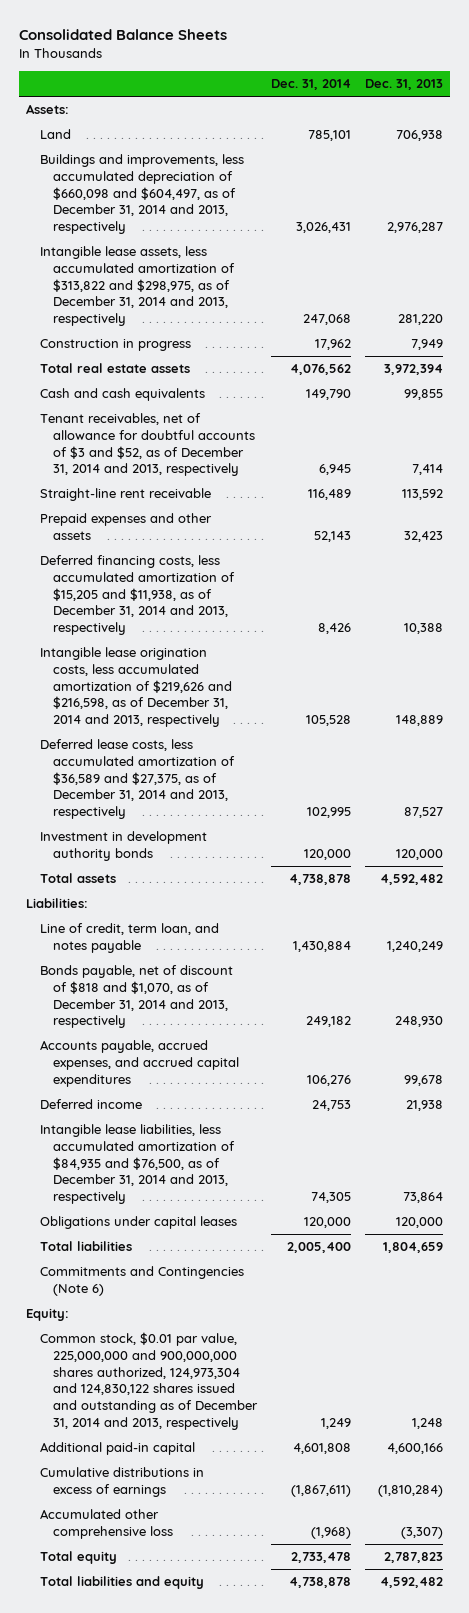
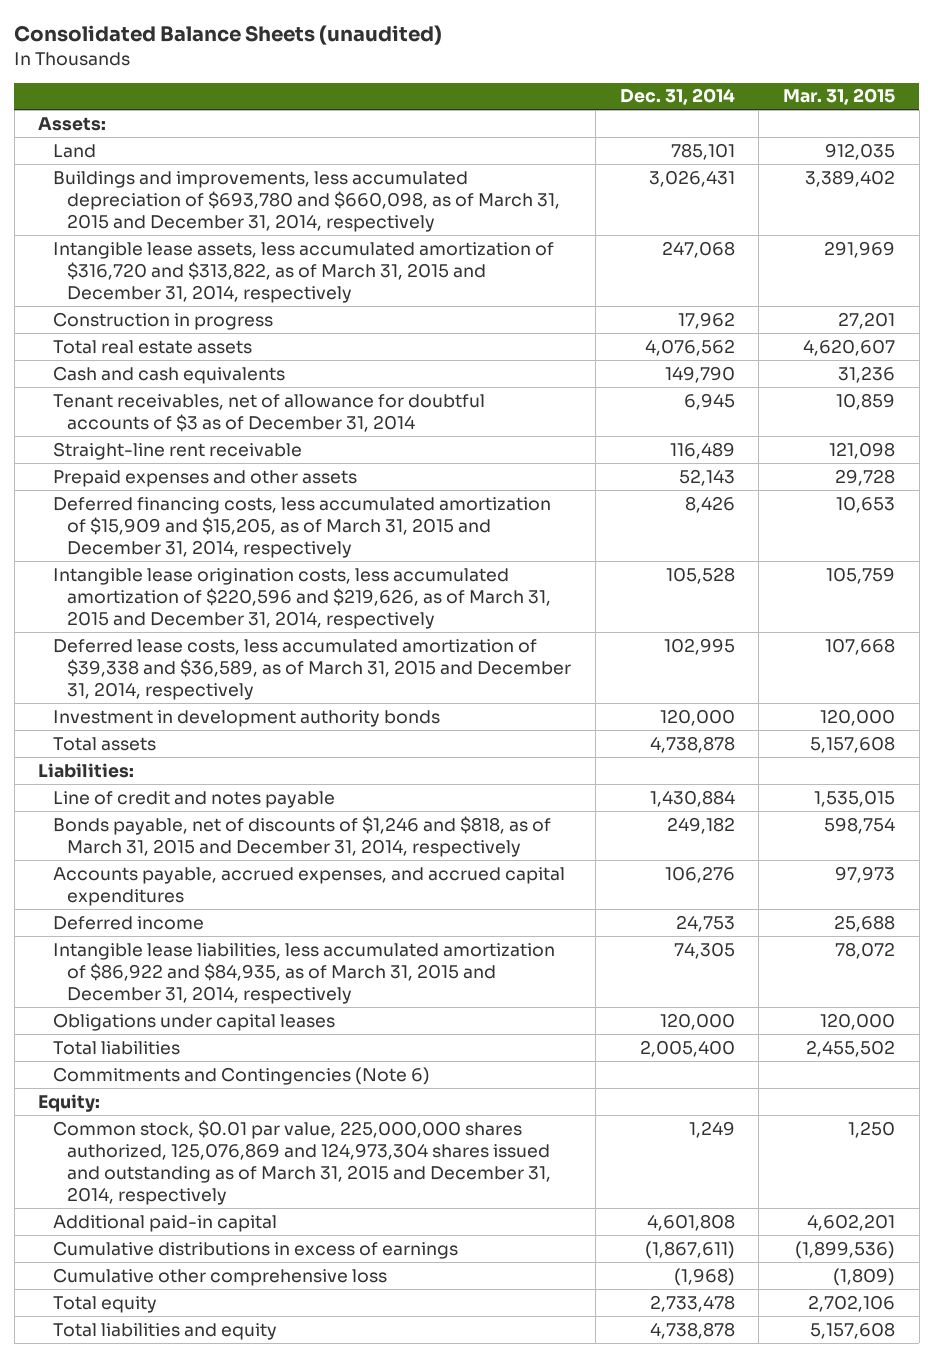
- Consolidated Balance Sheets
+ Consolidated Balance Sheets (unaudited)
- | Dec. 31, 2014 | Dec. 31, 2013
+ | Dec. 31, 2014 | Mar. 31, 2015
- Buildings and improvements, less accumulated depreciation of $660,098 and $604,497, as of December 31, 2014 and 2013, respectively | 3,026,431 | 2,976,287
- Intangible lease assets, less accumulated amortization of $313,822 and $298,975, as of December 31, 2014 and 2013, respectively | 247,068 | 281,220
+ Buildings and improvements, less accumulated depreciation of $693,780 and $660,098, as of March 31, 2015 and December 31, 2014, respectively | 3,026,431 | 3,389,402
+ Intangible lease assets, less accumulated amortization of $316,720 and $313,822, as of March 31, 2015 and December 31, 2014, respectively | 247,068 | 291,969
- Tenant receivables, net of allowance for doubtful accounts of $3 and $52, as of December 31, 2014 and 2013, respectively | 6,945 | 7,414
+ Tenant receivables, net of allowance for doubtful accounts of $3 as of December 31, 2014 | 6,945 | 10,859
- Deferred financing costs, less accumulated amortization of $15,205 and $11,938, as of December 31, 2014 and 2013, respectively | 8,426 | 10,388
- Intangible lease origination costs, less accumulated amortization of $219,626 and $216,598, as of December 31, 2014 and 2013, respectively | 105,528 | 148,889
- Deferred lease costs, less accumulated amortization of $36,589 and $27,375, as of December 31, 2014 and 2013, respectively | 102,995 | 87,527
+ Deferred financing costs, less accumulated amortization of $15,909 and $15,205, as of March 31, 2015 and December 31, 2014, respectively | 8,426 | 10,653
+ Intangible lease origination costs, less accumulated amortization of $220,596 and $219,626, as of March 31, 2015 and December 31, 2014, respectively | 105,528 | 105,759
+ Deferred lease costs, less accumulated amortization of $39,338 and $36,589, as of March 31, 2015 and December 31, 2014, respectively | 102,995 | 107,668
- Line of credit, term loan, and notes payable | 1,430,884 | 1,240,249
- Bonds payable, net of discount of $818 and $1,070, as of December 31, 2014 and 2013, respectively | 249,182 | 248,930
+ Line of credit and notes payable | 1,430,884 | 1,535,015
+ Bonds payable, net of discounts of $1,246 and $818, as of March 31, 2015 and December 31, 2014, respectively | 249,182 | 598,754
- Intangible lease liabilities, less accumulated amortization of $84,935 and $76,500, as of December 31, 2014 and 2013, respectively | 74,305 | 73,864
+ Intangible lease liabilities, less accumulated amortization of $86,922 and $84,935, as of March 31, 2015 and December 31, 2014, respectively | 74,305 | 78,072
- Common stock, $0.01 par value, 225,000,000 and 900,000,000 shares authorized, 124,973,304 and 124,830,122 shares issued and outstanding as of December 31, 2014 and 2013, respectively | 1,249 | 1,248
+ Common stock, $0.01 par value, 225,000,000 shares authorized, 125,076,869 and 124,973,304 shares issued and outstanding as of March 31, 2015 and December 31, 2014, respectively | 1,249 | 1,250
- Accumulated other comprehensive loss | (1,968) | (3,307)
+ Cumulative other comprehensive loss | (1,968) | (1,809)

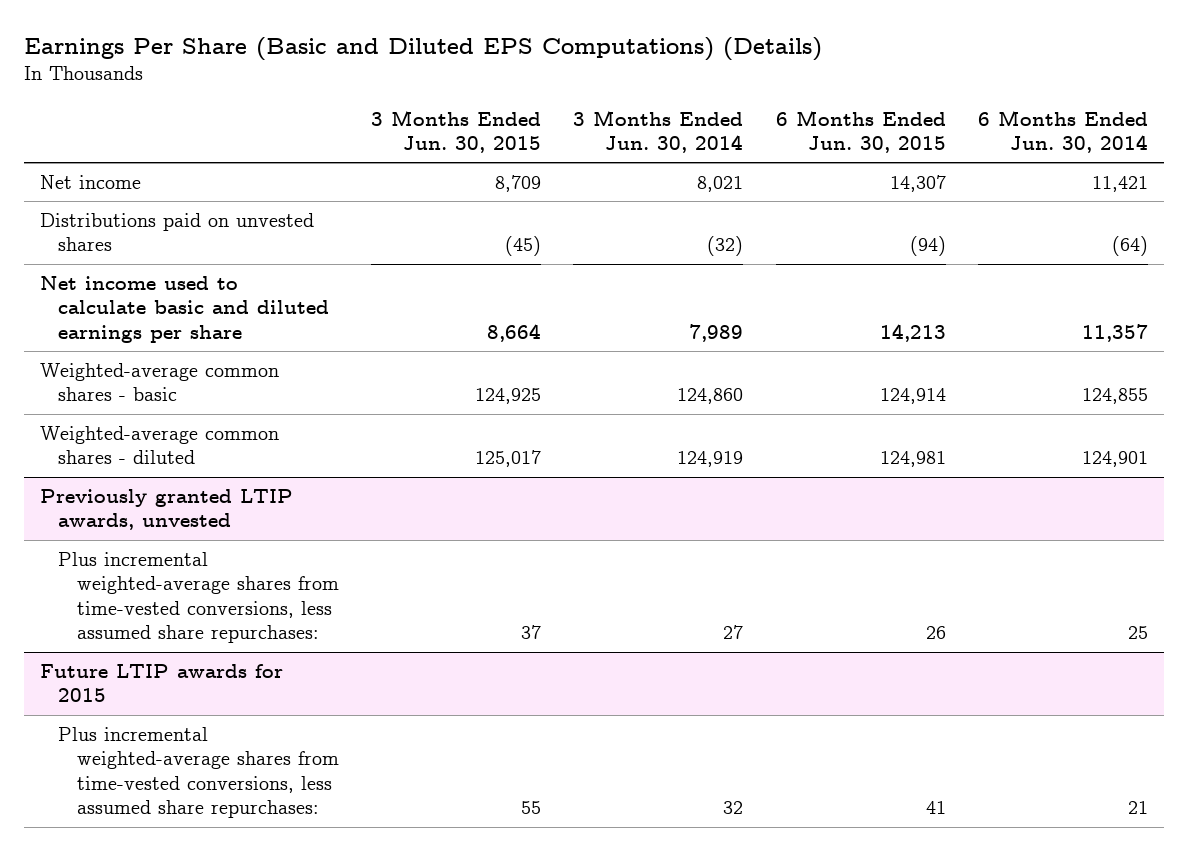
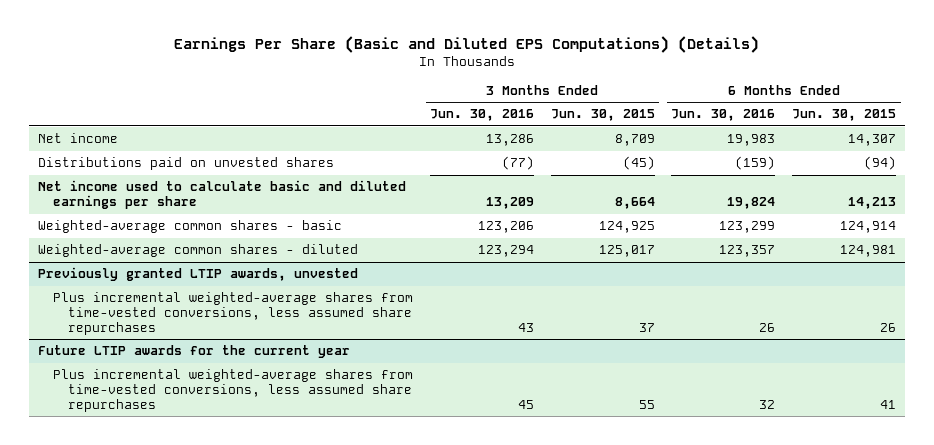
- | 3 Months Ended Jun. 30, 2015 | 3 Months Ended Jun. 30, 2014 | 6 Months Ended Jun. 30, 2015 | 6 Months Ended Jun. 30, 2014
+ | 3 Months Ended Jun. 30, 2016 | 3 Months Ended Jun. 30, 2015 | 6 Months Ended Jun. 30, 2016 | 6 Months Ended Jun. 30, 2015
@ Previously granted LTIP awards, unvested
- Plus incremental weighted-average shares from time-vested conversions, less assumed share repurchases: | 37 | 27 | 26 | 25
- Future LTIP awards for 2015
- Plus incremental weighted-average shares from time-vested conversions, less assumed share repurchases: | 55 | 32 | 41 | 21
@ Previously granted LTIP awards, unvested
+ Plus incremental weighted-average shares from time-vested conversions, less assumed share repurchases | 43 | 37 | 26 | 26
+ Future LTIP awards for the current year
+ Plus incremental weighted-average shares from time-vested conversions, less assumed share repurchases | 45 | 55 | 32 | 41

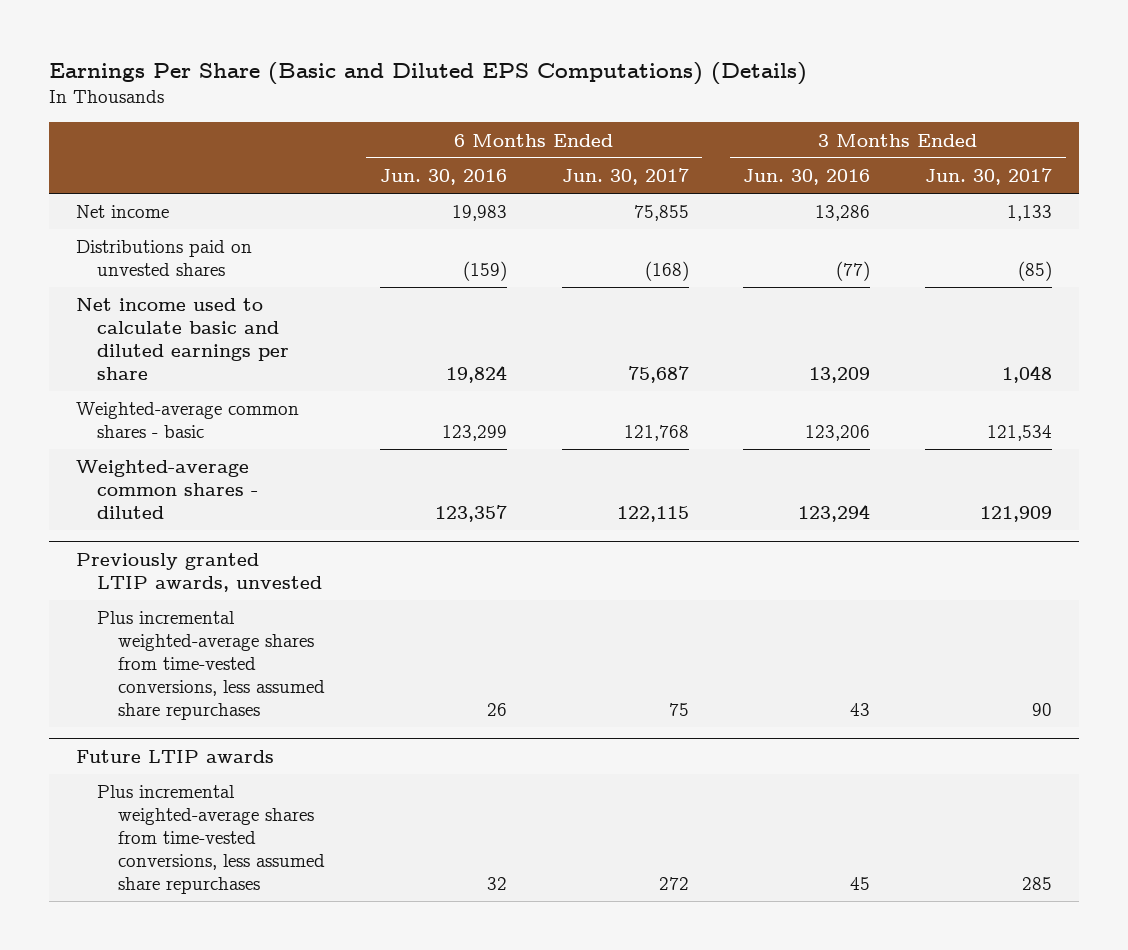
- | 3 Months Ended Jun. 30, 2016 | 3 Months Ended Jun. 30, 2015 | 6 Months Ended Jun. 30, 2016 | 6 Months Ended Jun. 30, 2015
+ | 6 Months Ended Jun. 30, 2016 | 6 Months Ended Jun. 30, 2017 | 3 Months Ended Jun. 30, 2016 | 3 Months Ended Jun. 30, 2017
- Future LTIP awards for the current year
+ Future LTIP awards

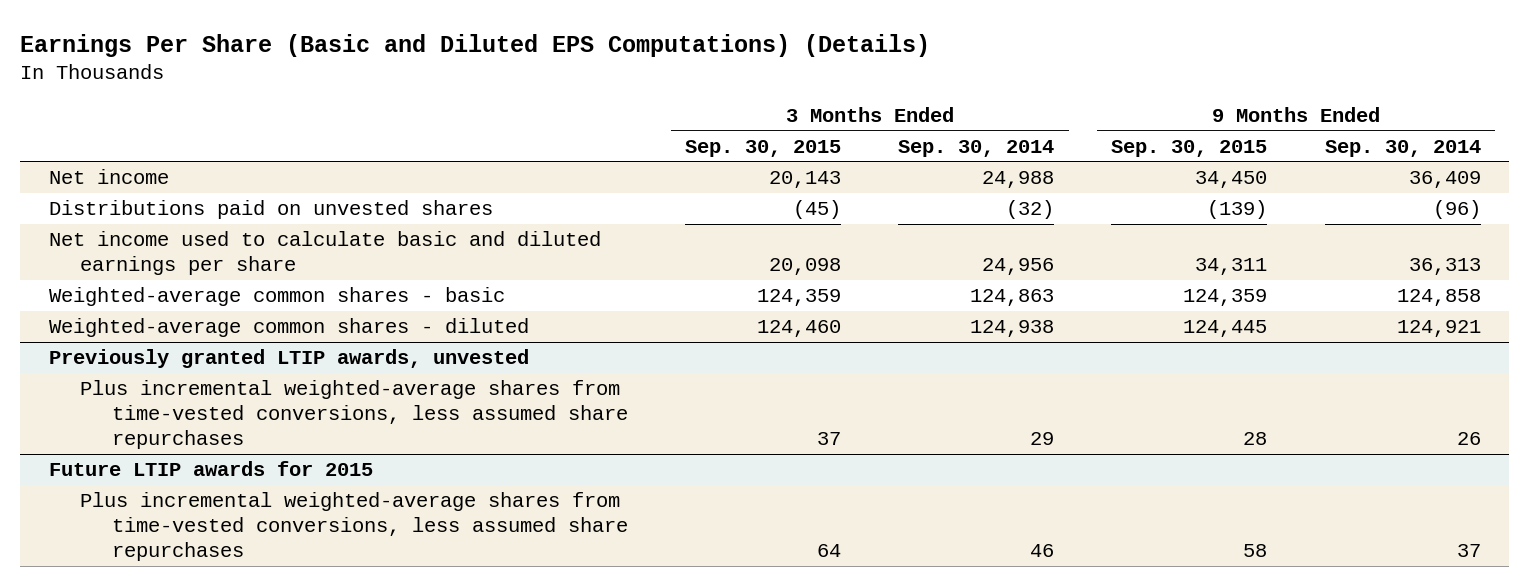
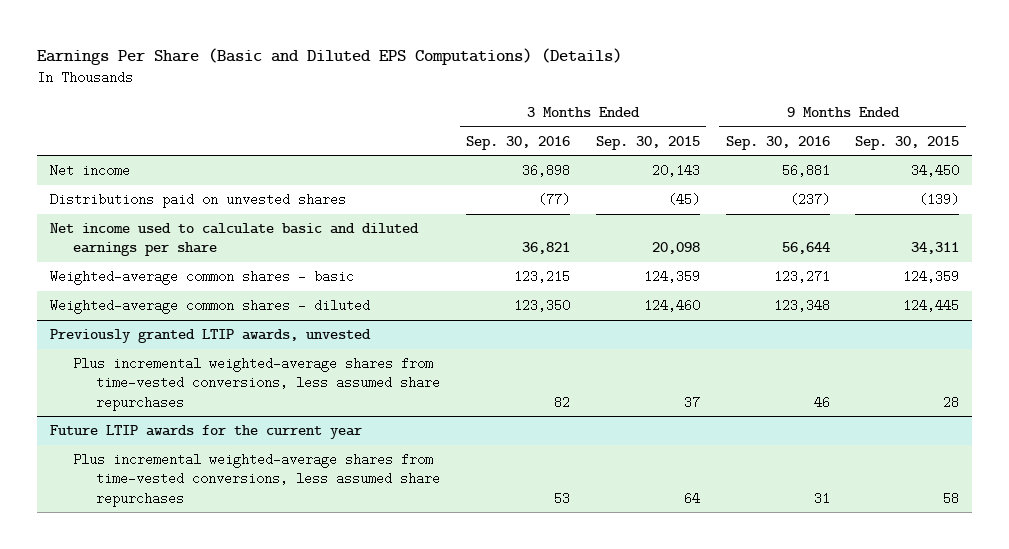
- | 3 Months Ended Sep. 30, 2015 | 3 Months Ended Sep. 30, 2014 | 9 Months Ended Sep. 30, 2015 | 9 Months Ended Sep. 30, 2014
+ | 3 Months Ended Sep. 30, 2016 | 3 Months Ended Sep. 30, 2015 | 9 Months Ended Sep. 30, 2016 | 9 Months Ended Sep. 30, 2015
- Future LTIP awards for 2015
+ Future LTIP awards for the current year

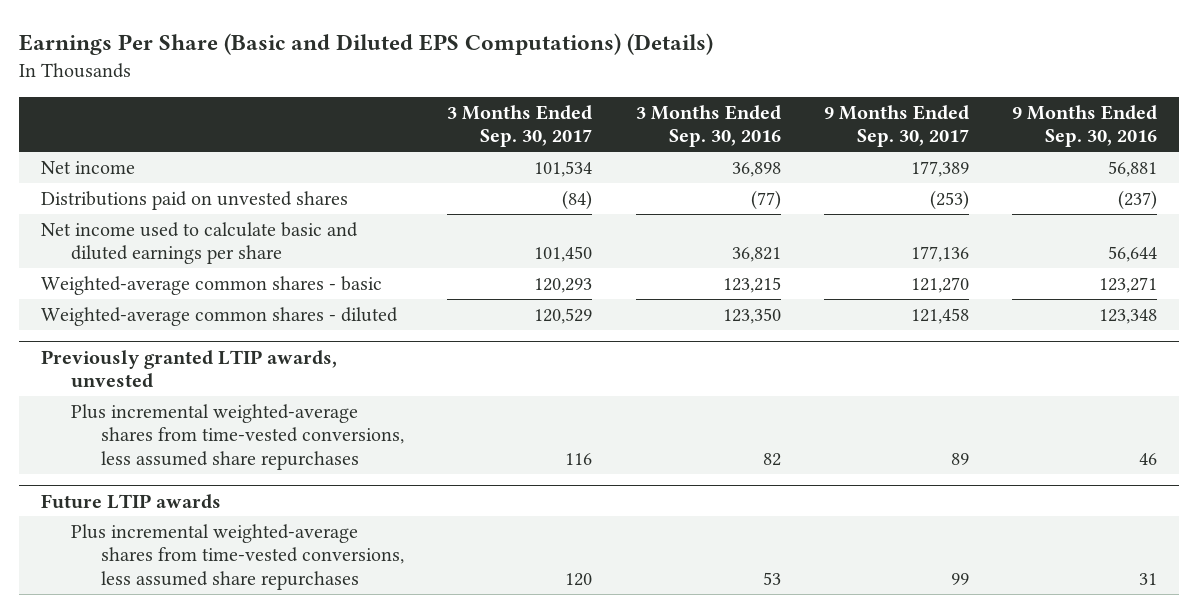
- | 3 Months Ended Sep. 30, 2016 | 3 Months Ended Sep. 30, 2015 | 9 Months Ended Sep. 30, 2016 | 9 Months Ended Sep. 30, 2015
+ | 3 Months Ended Sep. 30, 2017 | 3 Months Ended Sep. 30, 2016 | 9 Months Ended Sep. 30, 2017 | 9 Months Ended Sep. 30, 2016
- Future LTIP awards for the current year
+ Future LTIP awards

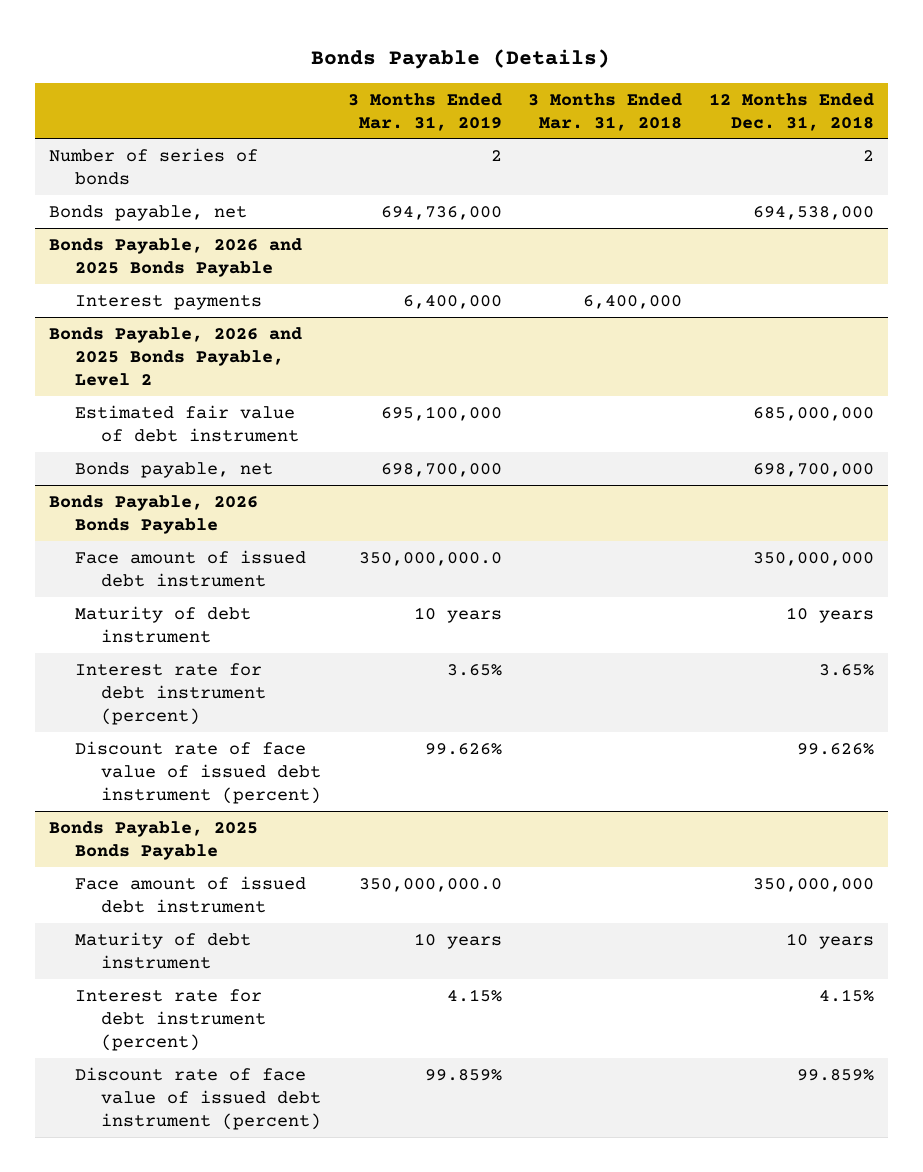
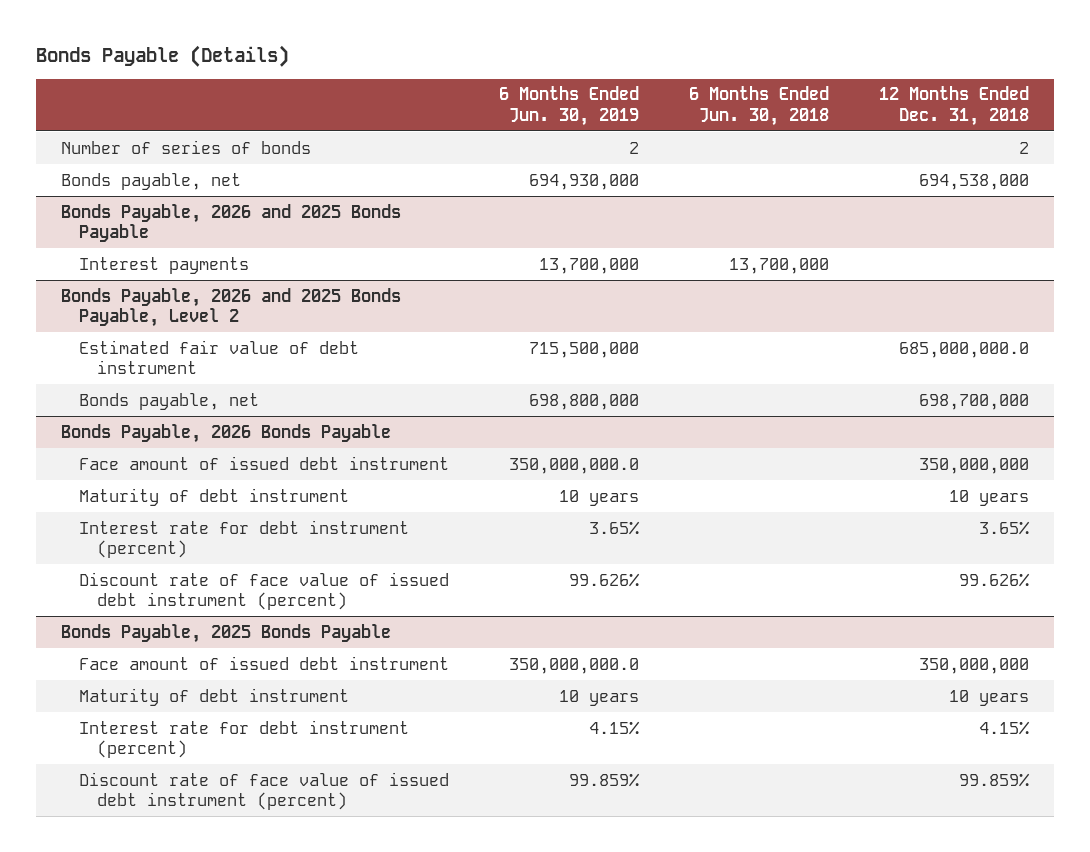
- | 3 Months Ended Mar. 31, 2019 | 3 Months Ended Mar. 31, 2018 | 12 Months Ended Dec. 31, 2018
+ | 6 Months Ended Jun. 30, 2019 | 6 Months Ended Jun. 30, 2018 | 12 Months Ended Dec. 31, 2018
@ Bonds Payable, 2026 and 2025 Bonds Payable, Level 2
- Estimated fair value of debt instrument | 695,100,000 | | 685,000,000
+ Estimated fair value of debt instrument | 715,500,000 | | 685,000,000.0

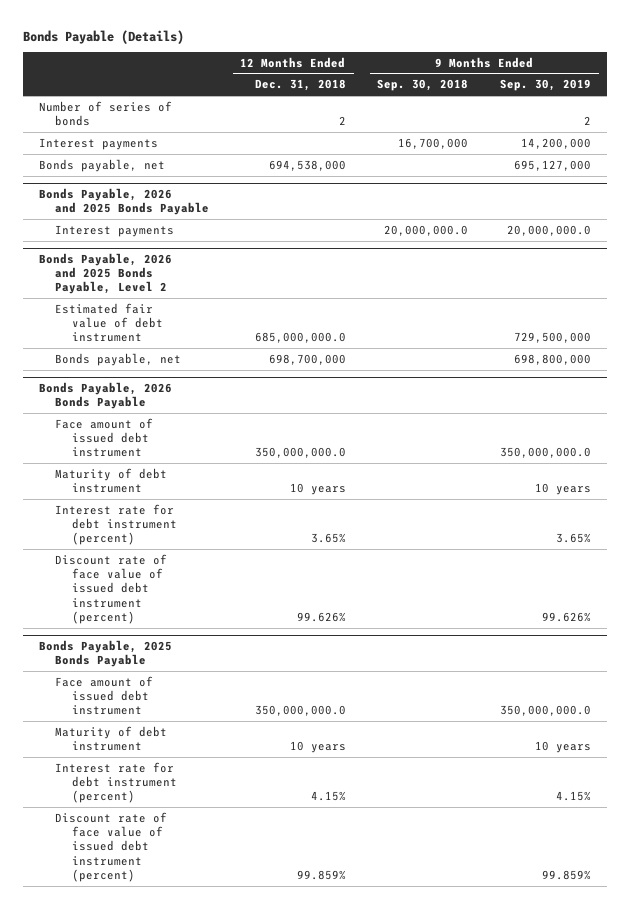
- | 6 Months Ended Jun. 30, 2019 | 6 Months Ended Jun. 30, 2018 | 12 Months Ended Dec. 31, 2018
+ | 12 Months Ended Dec. 31, 2018 | 9 Months Ended Sep. 30, 2018 | 9 Months Ended Sep. 30, 2019
+ Interest payments | | 16,700,000 | 14,200,000
@ Bonds Payable, 2026 Bonds Payable
- Face amount of issued debt instrument | 350,000,000.0 | | 350,000,000
+ Face amount of issued debt instrument | 350,000,000.0 | | 350,000,000.0
@ Bonds Payable, 2025 Bonds Payable
- Face amount of issued debt instrument | 350,000,000.0 | | 350,000,000
+ Face amount of issued debt instrument | 350,000,000.0 | | 350,000,000.0

